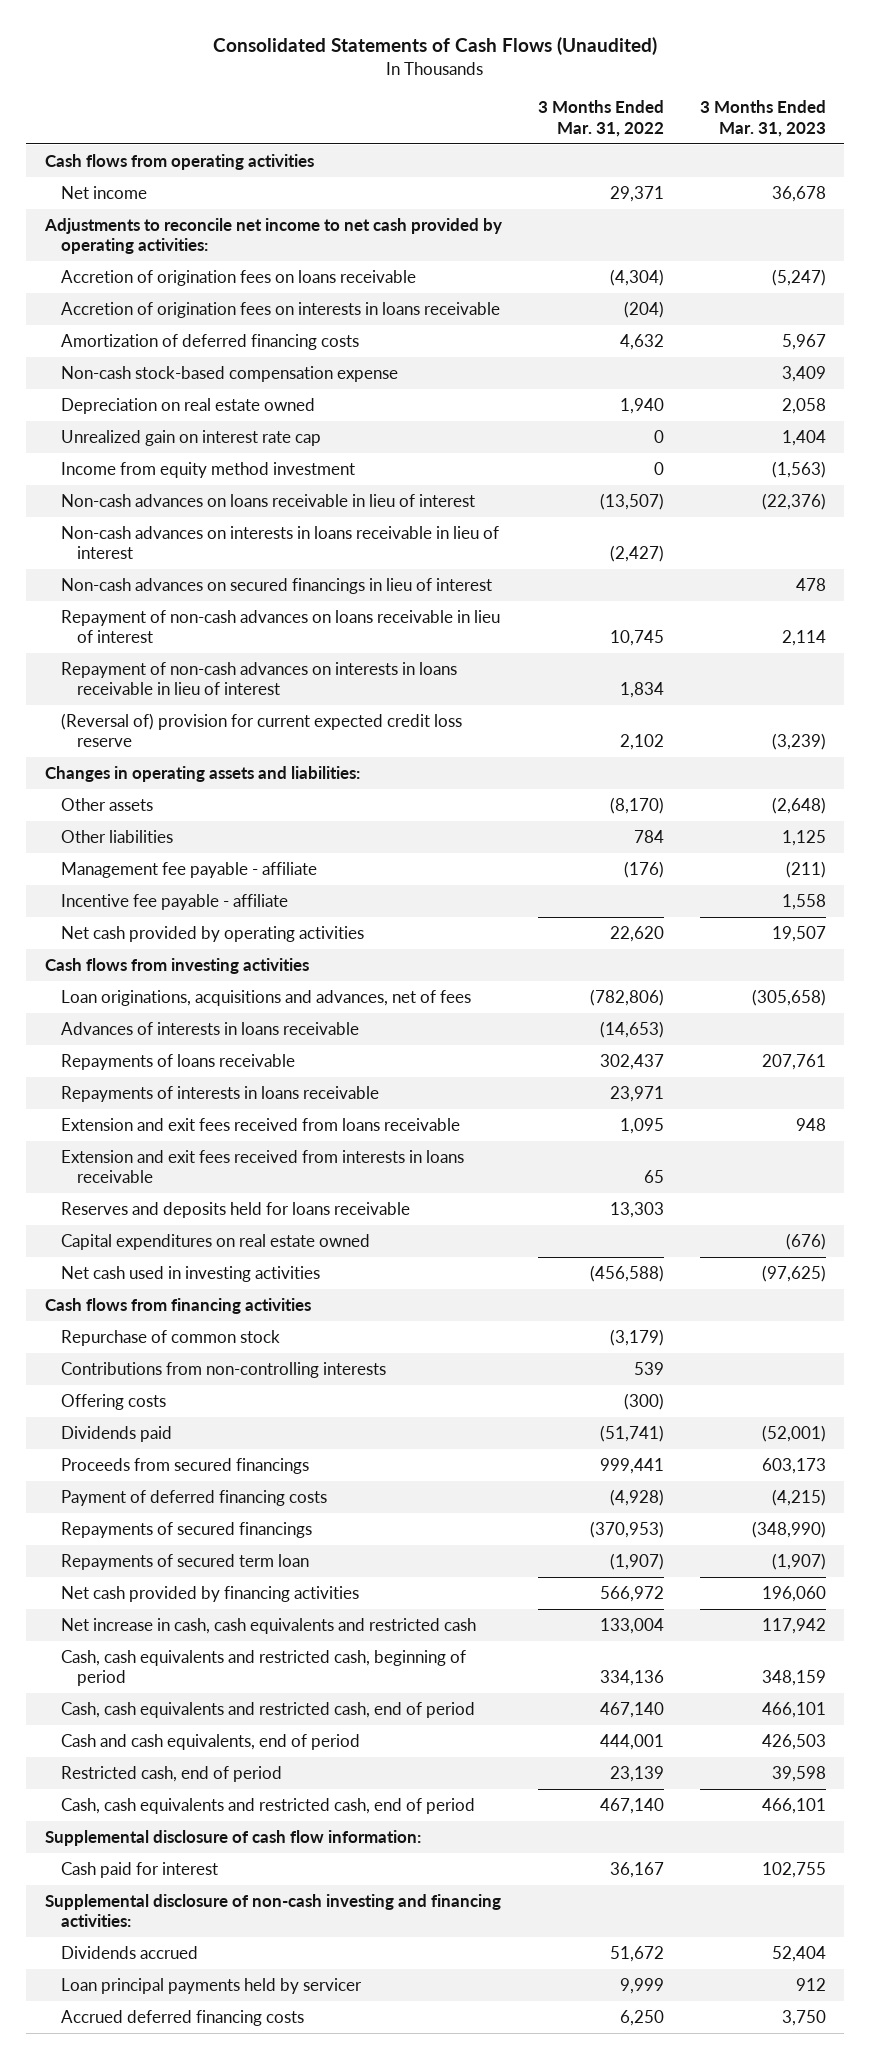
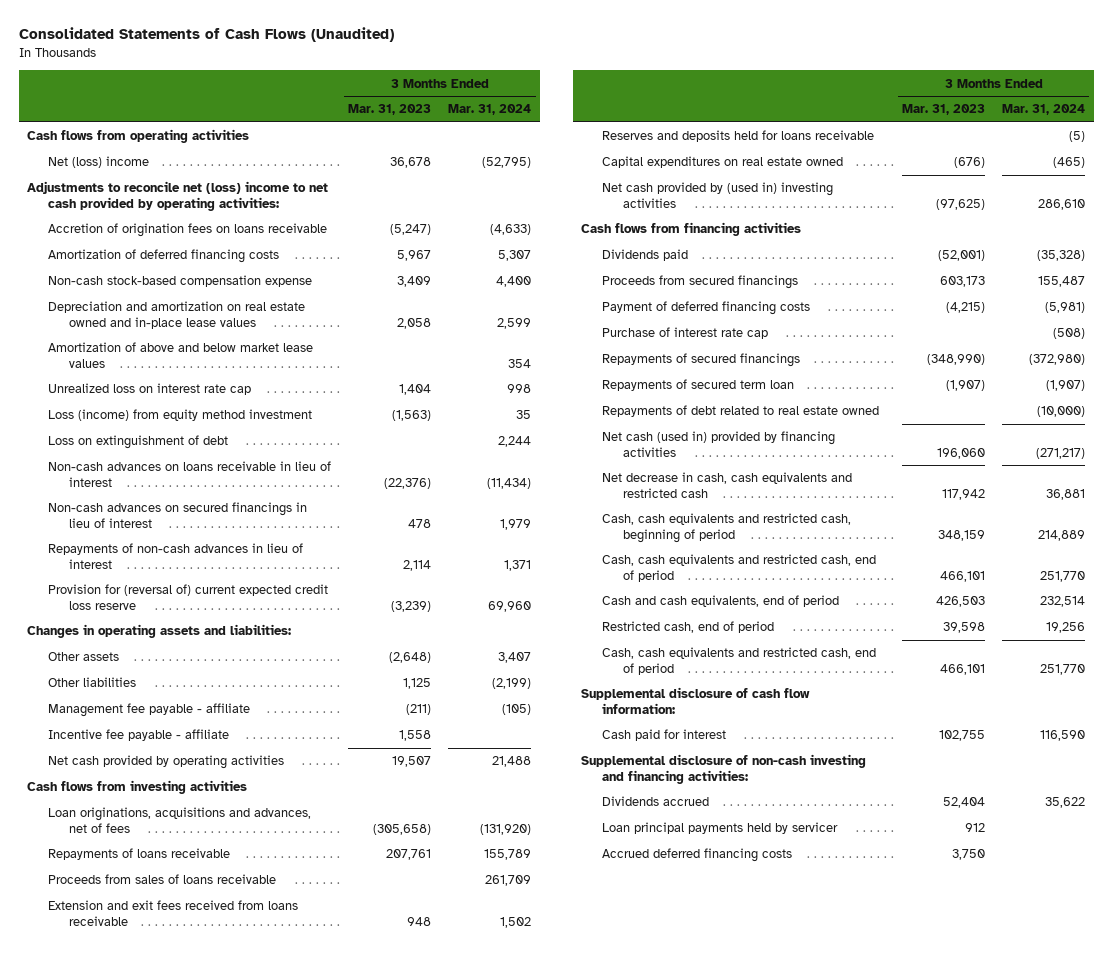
- | 3 Months Ended Mar. 31, 2022 | 3 Months Ended Mar. 31, 2023
+ | 3 Months Ended Mar. 31, 2023 | 3 Months Ended Mar. 31, 2024
- Net income | 29,371 | 36,678
- Adjustments to reconcile net income to net cash provided by operating activities:
+ Net (loss) income | 36,678 | (52,795)
+ Adjustments to reconcile net (loss) income to net cash provided by operating activities:
- Accretion of origination fees on interests in loans receivable | (204) |
- Depreciation on real estate owned | 1,940 | 2,058
- Unrealized gain on interest rate cap | 0 | 1,404
- Income from equity method investment | 0 | (1,563)
+ Depreciation and amortization on real estate owned and in-place lease values | 2,058 | 2,599
+ Amortization of above and below market lease values | | 354
+ Unrealized loss on interest rate cap | 1,404 | 998
+ Loss (income) from equity method investment | (1,563) | 35
+ Loss on extinguishment of debt | | 2,244
- Non-cash advances on interests in loans receivable in lieu of interest | (2,427) |
- Repayment of non-cash advances on loans receivable in lieu of interest | 10,745 | 2,114
- Repayment of non-cash advances on interests in loans receivable in lieu of interest | 1,834 |
- (Reversal of) provision for current expected credit loss reserve | 2,102 | (3,239)
+ Repayments of non-cash advances in lieu of interest | 2,114 | 1,371
+ Provision for (reversal of) current expected credit loss reserve | (3,239) | 69,960
- Advances of interests in loans receivable | (14,653) |
- Repayments of interests in loans receivable | 23,971 |
+ Proceeds from sales of loans receivable | | 261,709
- Extension and exit fees received from interests in loans receivable | 65 |
- Net cash used in investing activities | (456,588) | (97,625)
+ Net cash provided by (used in) investing activities | (97,625) | 286,610
- Repurchase of common stock | (3,179) |
- Contributions from non-controlling interests | 539 |
- Offering costs | (300) |
+ Purchase of interest rate cap | | (508)
- Net cash provided by financing activities | 566,972 | 196,060
- Net increase in cash, cash equivalents and restricted cash | 133,004 | 117,942
+ Repayments of debt related to real estate owned | | (10,000)
+ Net cash (used in) provided by financing activities | 196,060 | (271,217)
+ Net decrease in cash, cash equivalents and restricted cash | 117,942 | 36,881

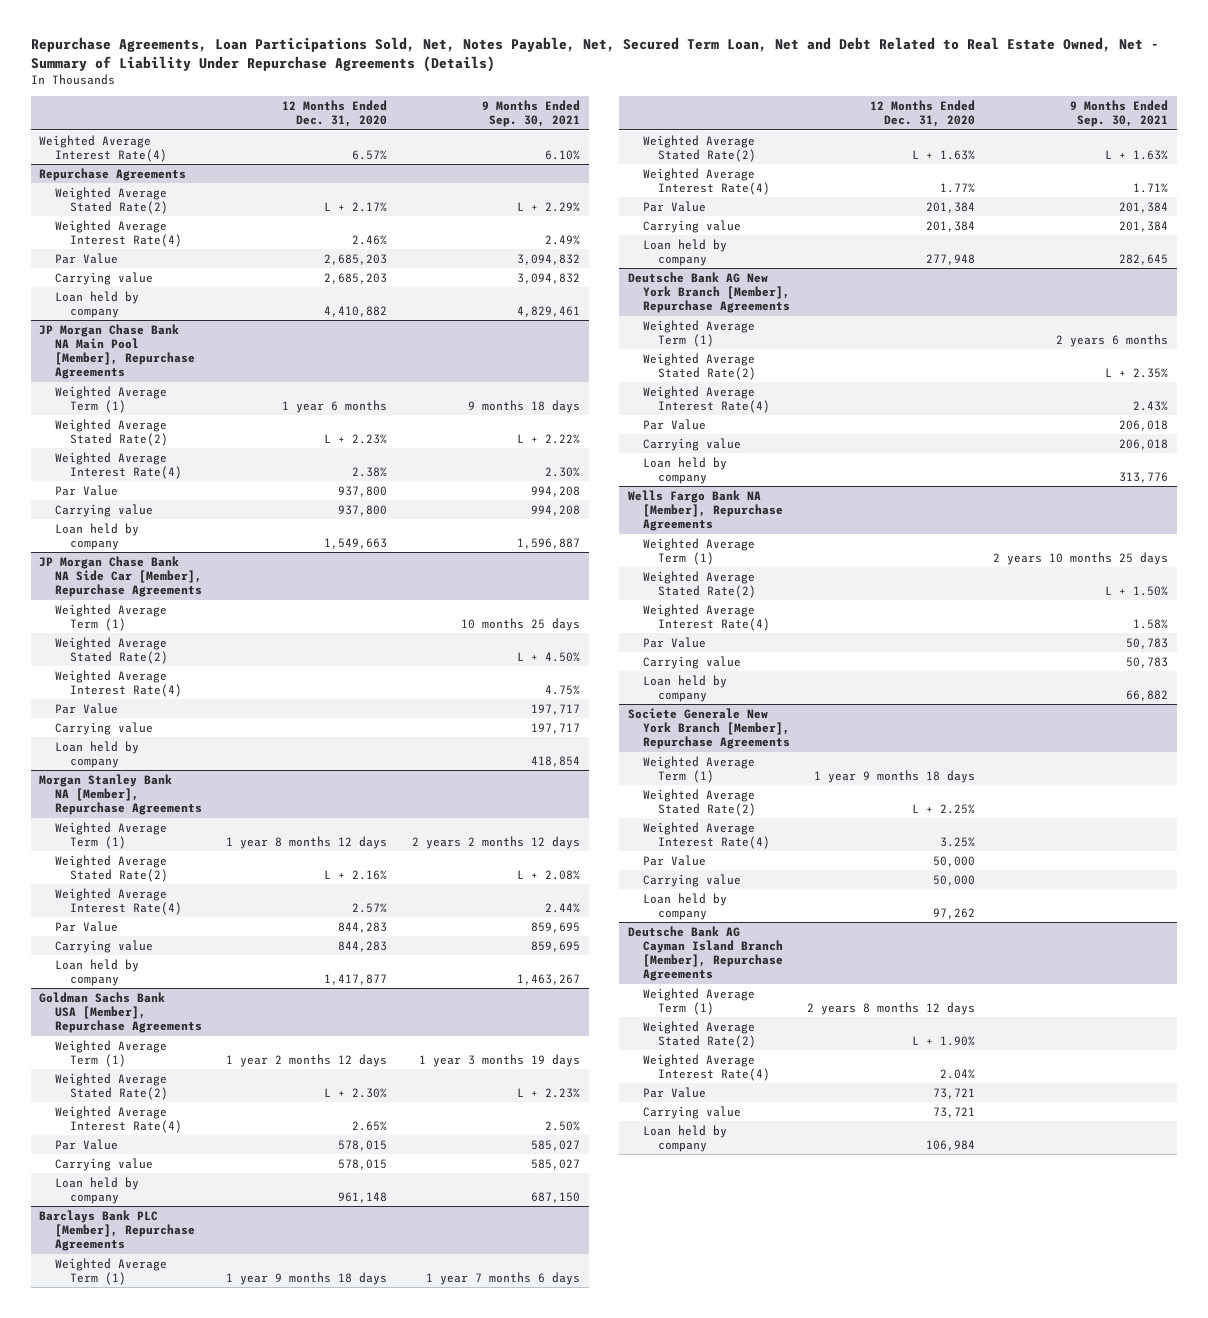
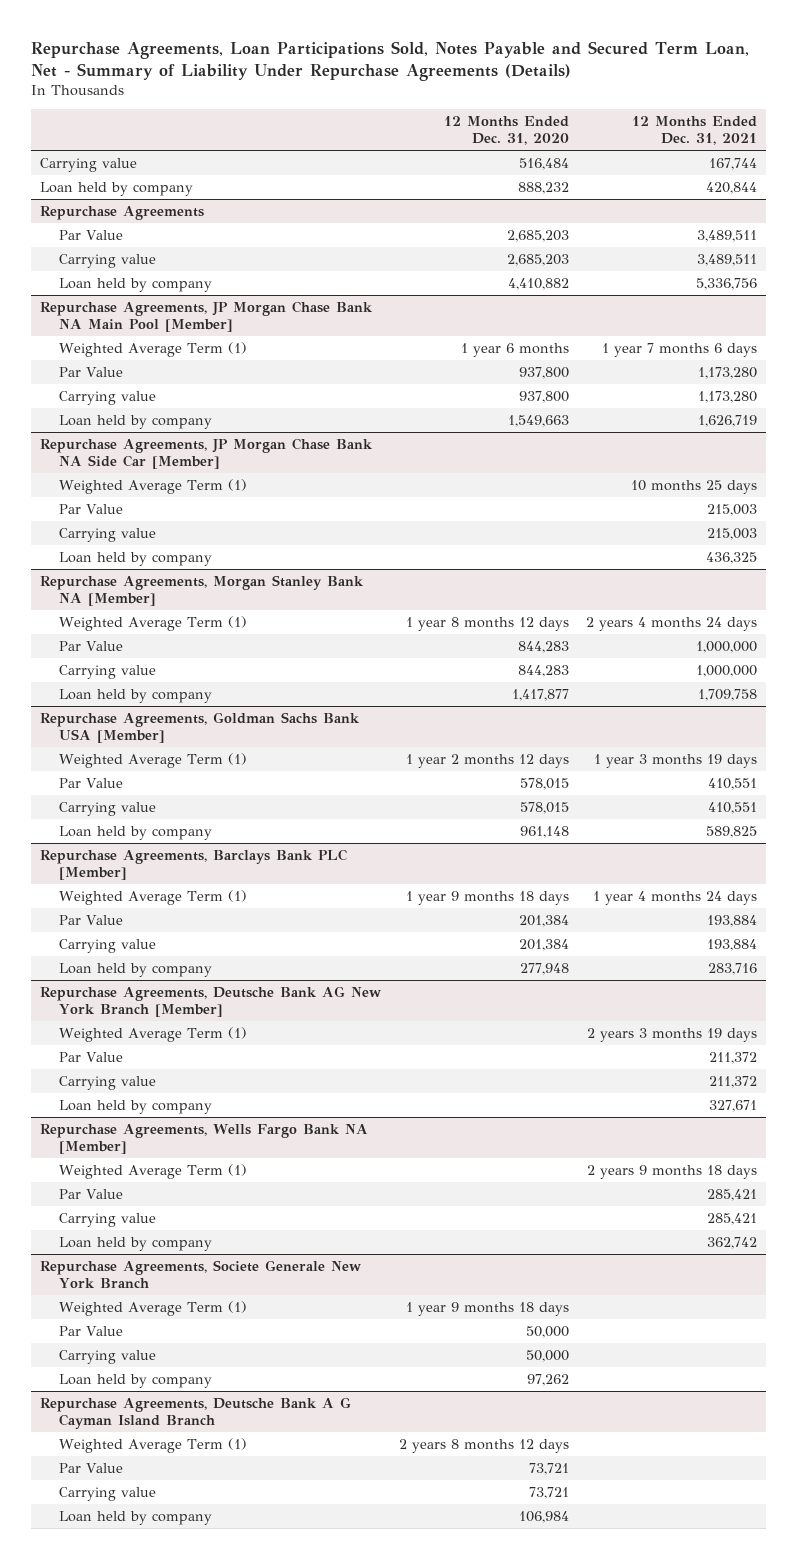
- Repurchase Agreements, Loan Participations Sold, Net, Notes Payable, Net, Secured Term Loan, Net and Debt Related to Real Estate Owned, Net - Summary of Liability Under Repurchase Agreements (Details)
+ Repurchase Agreements, Loan Participations Sold, Notes Payable and Secured Term Loan, Net - Summary of Liability Under Repurchase Agreements (Details)
- | 12 Months Ended Dec. 31, 2020 | 9 Months Ended Sep. 30, 2021
+ | 12 Months Ended Dec. 31, 2020 | 12 Months Ended Dec. 31, 2021
- Weighted Average Interest Rate(4) | 6.57% | 6.10%
+ Carrying value | 516,484 | 167,744
+ Loan held by company | 888,232 | 420,844
@ Repurchase Agreements
- Weighted Average Stated Rate(2) | L + 2.17% | L + 2.29%
- Weighted Average Interest Rate(4) | 2.46% | 2.49%
- JP Morgan Chase Bank NA Main Pool [Member], Repurchase Agreements
+ Repurchase Agreements, JP Morgan Chase Bank NA Main Pool [Member]
- Weighted Average Stated Rate(2) | L + 2.23% | L + 2.22%
- Weighted Average Interest Rate(4) | 2.38% | 2.30%
- JP Morgan Chase Bank NA Side Car [Member], Repurchase Agreements
+ Repurchase Agreements, JP Morgan Chase Bank NA Side Car [Member]
- Weighted Average Stated Rate(2) | | L + 4.50%
- Weighted Average Interest Rate(4) | | 4.75%
- Morgan Stanley Bank NA [Member], Repurchase Agreements
+ Repurchase Agreements, Morgan Stanley Bank NA [Member]
- Weighted Average Stated Rate(2) | L + 2.16% | L + 2.08%
- Weighted Average Interest Rate(4) | 2.57% | 2.44%
- Goldman Sachs Bank USA [Member], Repurchase Agreements
+ Repurchase Agreements, Goldman Sachs Bank USA [Member]
- Weighted Average Stated Rate(2) | L + 2.30% | L + 2.23%
- Weighted Average Interest Rate(4) | 2.65% | 2.50%
- Barclays Bank PLC [Member], Repurchase Agreements
+ Repurchase Agreements, Barclays Bank PLC [Member]
- Weighted Average Stated Rate(2) | L + 1.63% | L + 1.63%
- Weighted Average Interest Rate(4) | 1.77% | 1.71%
- Deutsche Bank AG New York Branch [Member], Repurchase Agreements
+ Repurchase Agreements, Deutsche Bank AG New York Branch [Member]
- Weighted Average Stated Rate(2) | | L + 2.35%
- Weighted Average Interest Rate(4) | | 2.43%
- Wells Fargo Bank NA [Member], Repurchase Agreements
+ Repurchase Agreements, Wells Fargo Bank NA [Member]
- Weighted Average Stated Rate(2) | | L + 1.50%
- Weighted Average Interest Rate(4) | | 1.58%
- Societe Generale New York Branch [Member], Repurchase Agreements
+ Repurchase Agreements, Societe Generale New York Branch
- Weighted Average Stated Rate(2) | L + 2.25% |
- Weighted Average Interest Rate(4) | 3.25% |
- Deutsche Bank AG Cayman Island Branch [Member], Repurchase Agreements
+ Repurchase Agreements, Deutsche Bank A G Cayman Island Branch
- Weighted Average Stated Rate(2) | L + 1.90% |
- Weighted Average Interest Rate(4) | 2.04% |

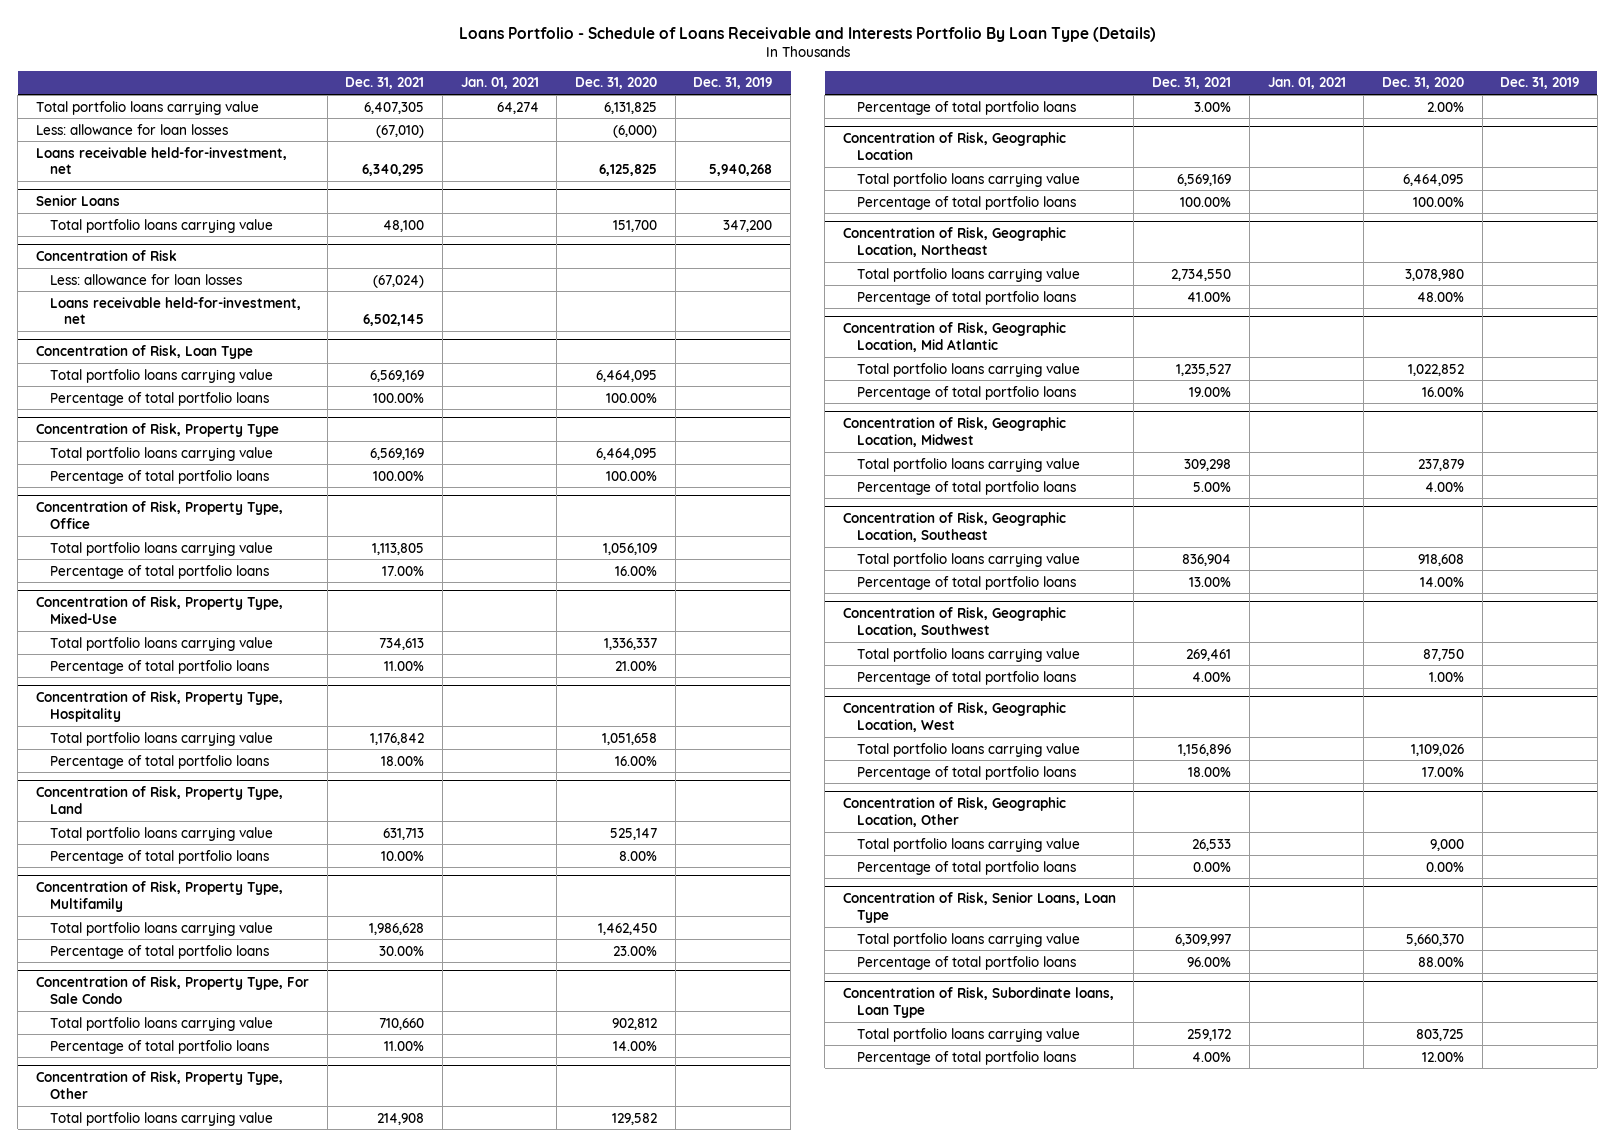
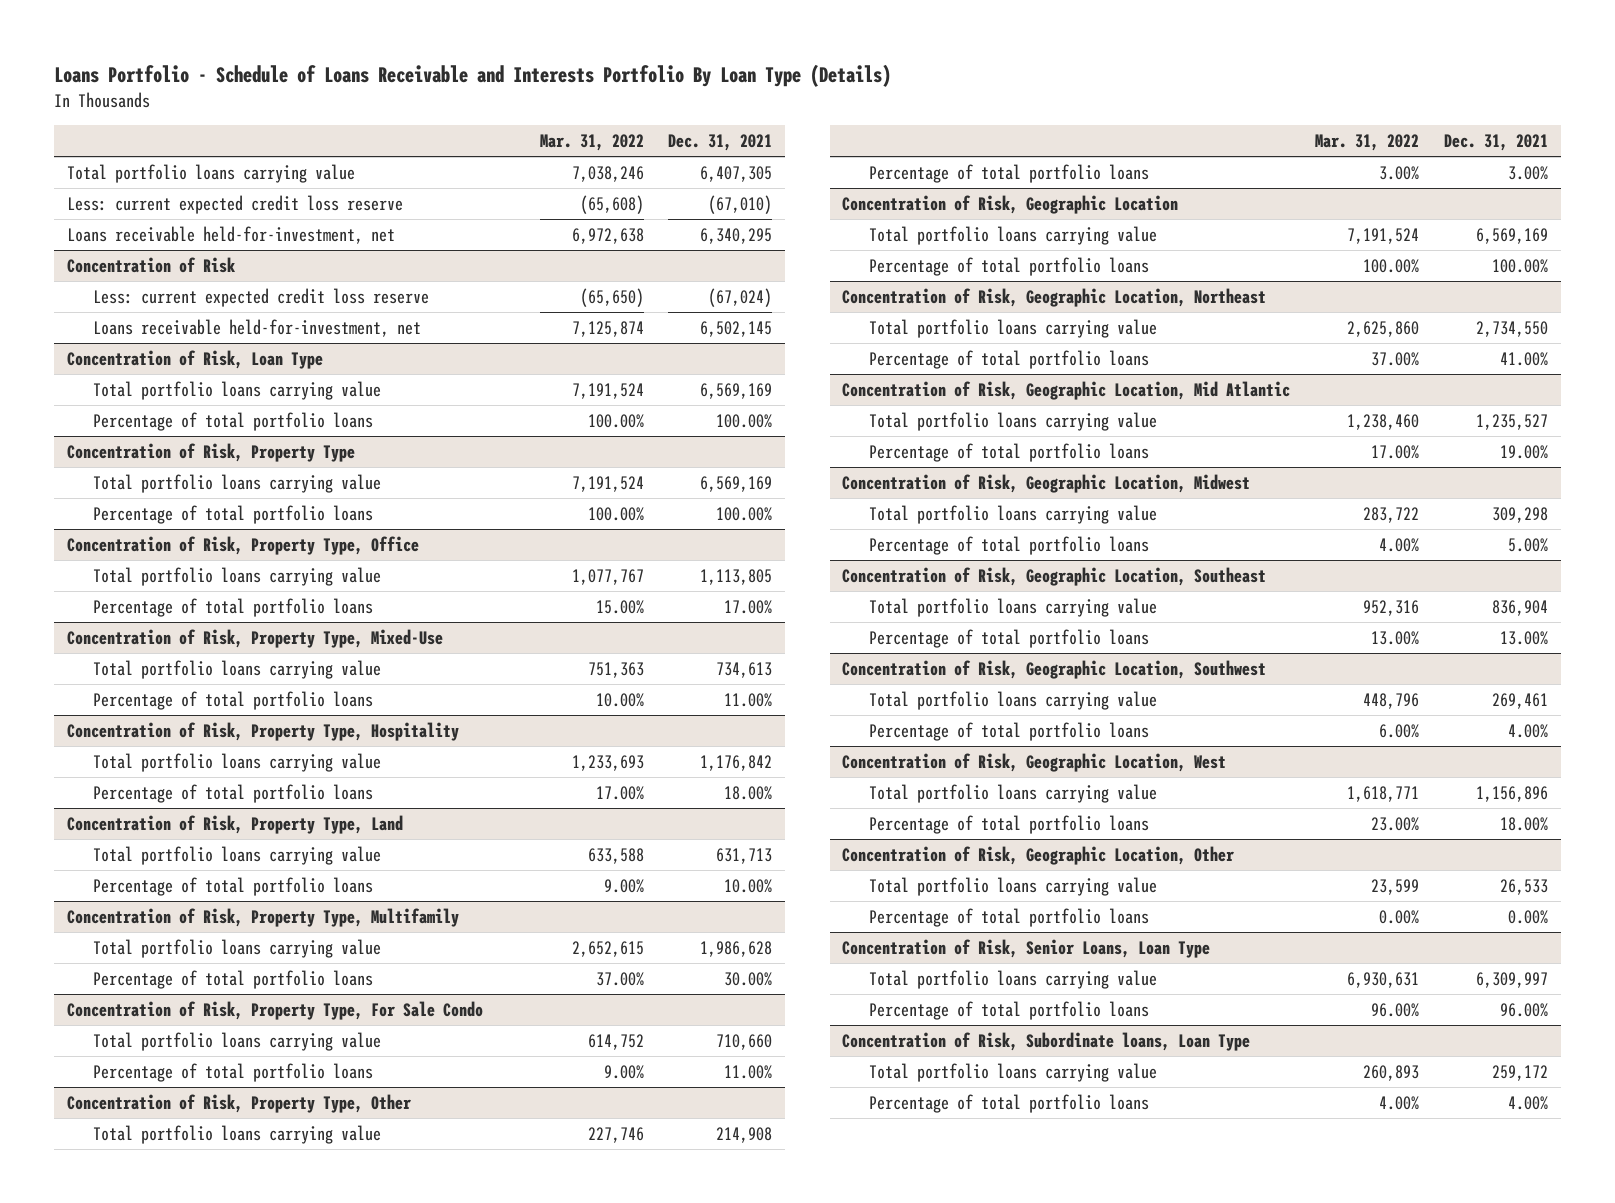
- | Dec. 31, 2021 | Jan. 01, 2021 | Dec. 31, 2020 | Dec. 31, 2019
+ | Mar. 31, 2022 | Dec. 31, 2021
- Less: allowance for loan losses | (67,010) | | (6,000) |
+ Less: current expected credit loss reserve | (65,608) | (67,010)
- Senior Loans
- Total portfolio loans carrying value | 48,100 | | 151,700 | 347,200
@ Concentration of Risk
- Less: allowance for loan losses | (67,024) | | |
+ Less: current expected credit loss reserve | (65,650) | (67,024)

